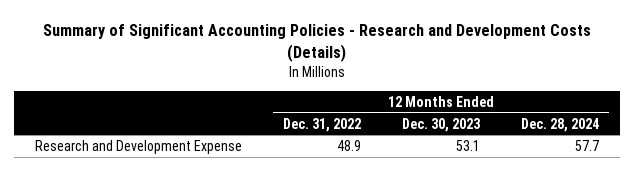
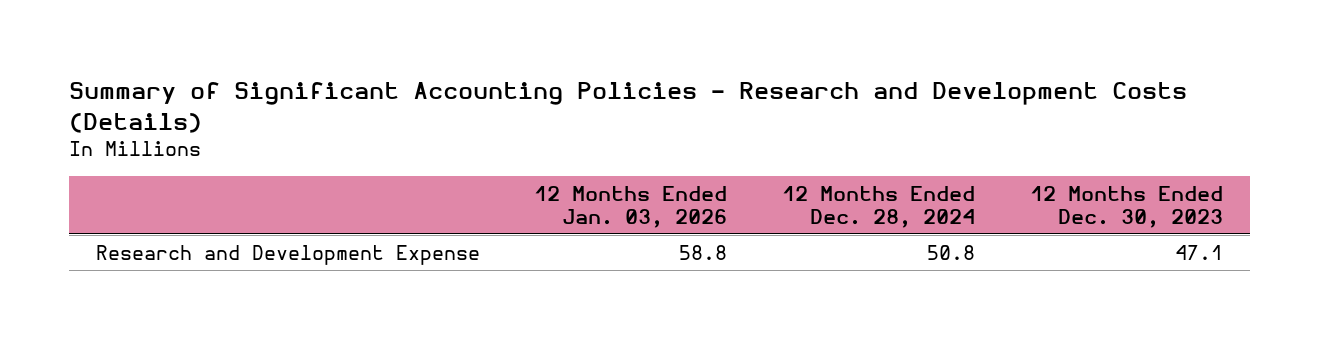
- | 12 Months Ended Dec. 31, 2022 | 12 Months Ended Dec. 30, 2023 | 12 Months Ended Dec. 28, 2024
+ | 12 Months Ended Jan. 03, 2026 | 12 Months Ended Dec. 28, 2024 | 12 Months Ended Dec. 30, 2023
- Research and Development Expense | 48.9 | 53.1 | 57.7
+ Research and Development Expense | 58.8 | 50.8 | 47.1

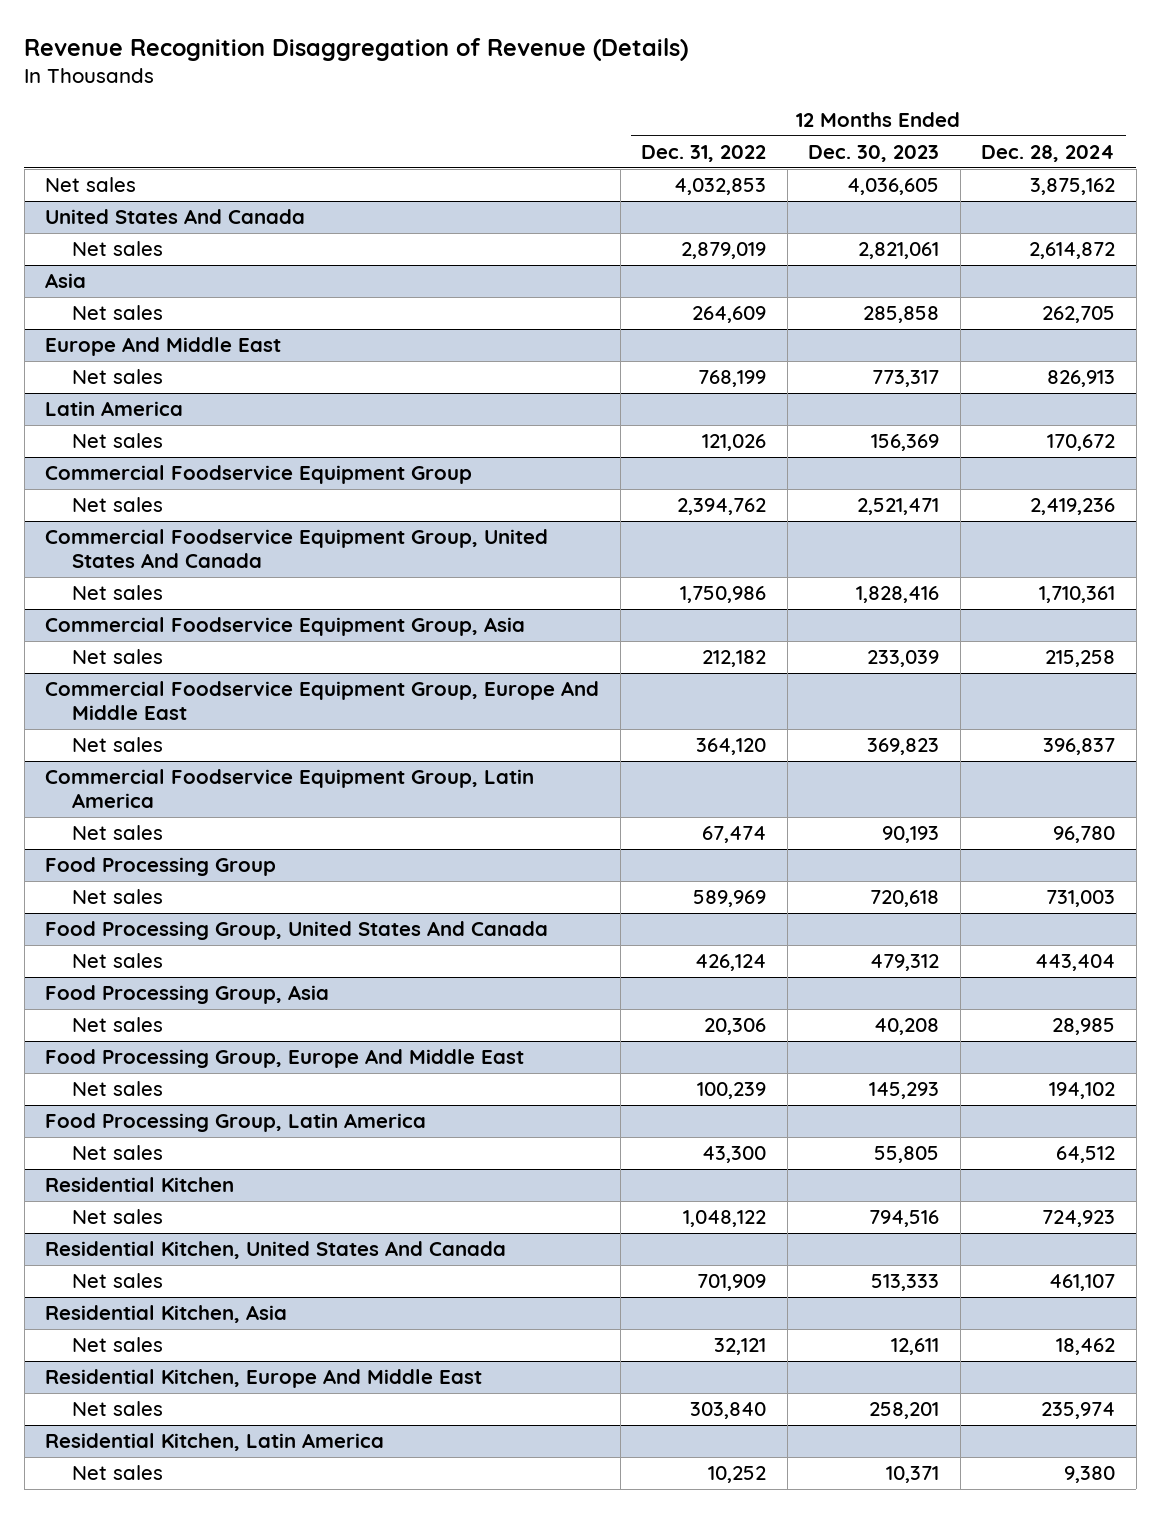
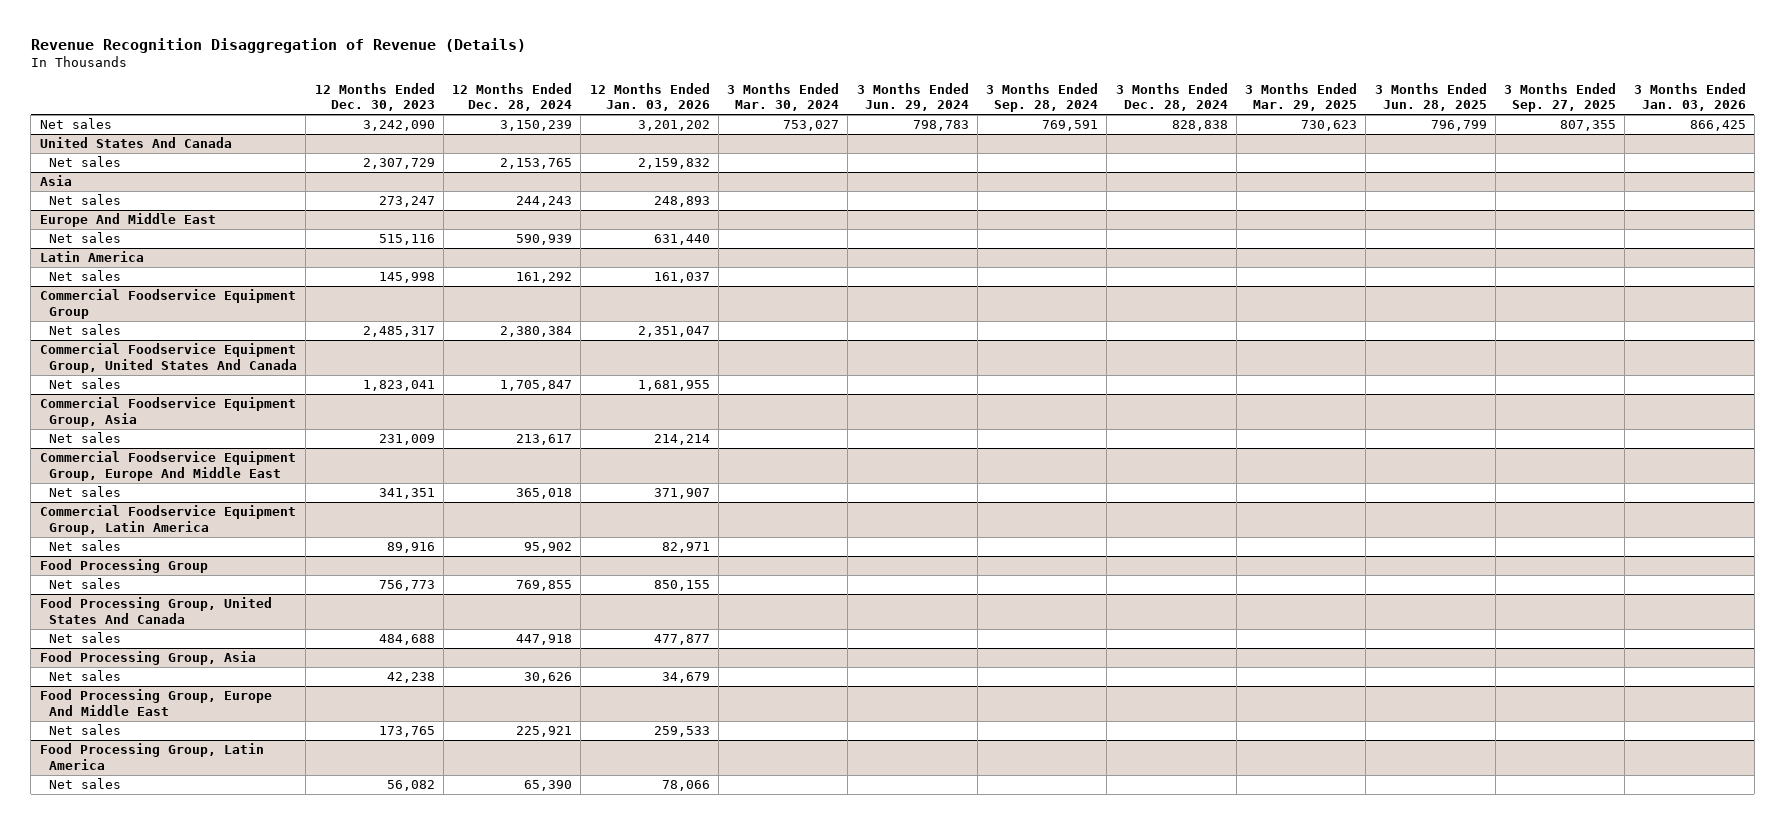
- | 12 Months Ended Dec. 31, 2022 | 12 Months Ended Dec. 30, 2023 | 12 Months Ended Dec. 28, 2024
+ | 12 Months Ended Dec. 30, 2023 | 12 Months Ended Dec. 28, 2024 | 12 Months Ended Jan. 03, 2026 | 3 Months Ended Mar. 30, 2024 | 3 Months Ended Jun. 29, 2024 | 3 Months Ended Sep. 28, 2024 | 3 Months Ended Dec. 28, 2024 | 3 Months Ended Mar. 29, 2025 | 3 Months Ended Jun. 28, 2025 | 3 Months Ended Sep. 27, 2025 | 3 Months Ended Jan. 03, 2026
- Net sales | 4,032,853 | 4,036,605 | 3,875,162
+ Net sales | 3,242,090 | 3,150,239 | 3,201,202 | 753,027 | 798,783 | 769,591 | 828,838 | 730,623 | 796,799 | 807,355 | 866,425
@ United States And Canada
- Net sales | 2,879,019 | 2,821,061 | 2,614,872
+ Net sales | 2,307,729 | 2,153,765 | 2,159,832 | | | | | | | |
@ Asia
- Net sales | 264,609 | 285,858 | 262,705
+ Net sales | 273,247 | 244,243 | 248,893 | | | | | | | |
@ Europe And Middle East
- Net sales | 768,199 | 773,317 | 826,913
+ Net sales | 515,116 | 590,939 | 631,440 | | | | | | | |
@ Latin America
- Net sales | 121,026 | 156,369 | 170,672
+ Net sales | 145,998 | 161,292 | 161,037 | | | | | | | |
@ Commercial Foodservice Equipment Group
- Net sales | 2,394,762 | 2,521,471 | 2,419,236
+ Net sales | 2,485,317 | 2,380,384 | 2,351,047 | | | | | | | |
@ Commercial Foodservice Equipment Group, United States And Canada
- Net sales | 1,750,986 | 1,828,416 | 1,710,361
+ Net sales | 1,823,041 | 1,705,847 | 1,681,955 | | | | | | | |
@ Commercial Foodservice Equipment Group, Asia
- Net sales | 212,182 | 233,039 | 215,258
+ Net sales | 231,009 | 213,617 | 214,214 | | | | | | | |
@ Commercial Foodservice Equipment Group, Europe And Middle East
- Net sales | 364,120 | 369,823 | 396,837
+ Net sales | 341,351 | 365,018 | 371,907 | | | | | | | |
@ Commercial Foodservice Equipment Group, Latin America
- Net sales | 67,474 | 90,193 | 96,780
+ Net sales | 89,916 | 95,902 | 82,971 | | | | | | | |
@ Food Processing Group
- Net sales | 589,969 | 720,618 | 731,003
+ Net sales | 756,773 | 769,855 | 850,155 | | | | | | | |
@ Food Processing Group, United States And Canada
- Net sales | 426,124 | 479,312 | 443,404
+ Net sales | 484,688 | 447,918 | 477,877 | | | | | | | |
@ Food Processing Group, Asia
- Net sales | 20,306 | 40,208 | 28,985
+ Net sales | 42,238 | 30,626 | 34,679 | | | | | | | |
@ Food Processing Group, Europe And Middle East
- Net sales | 100,239 | 145,293 | 194,102
+ Net sales | 173,765 | 225,921 | 259,533 | | | | | | | |
@ Food Processing Group, Latin America
- Net sales | 43,300 | 55,805 | 64,512
- Residential Kitchen
- Net sales | 1,048,122 | 794,516 | 724,923
- Residential Kitchen, United States And Canada
- Net sales | 701,909 | 513,333 | 461,107
- Residential Kitchen, Asia
- Net sales | 32,121 | 12,611 | 18,462
- Residential Kitchen, Europe And Middle East
- Net sales | 303,840 | 258,201 | 235,974
- Residential Kitchen, Latin America
- Net sales | 10,252 | 10,371 | 9,380
@ Food Processing Group, Latin America
+ Net sales | 56,082 | 65,390 | 78,066 | | | | | | | |

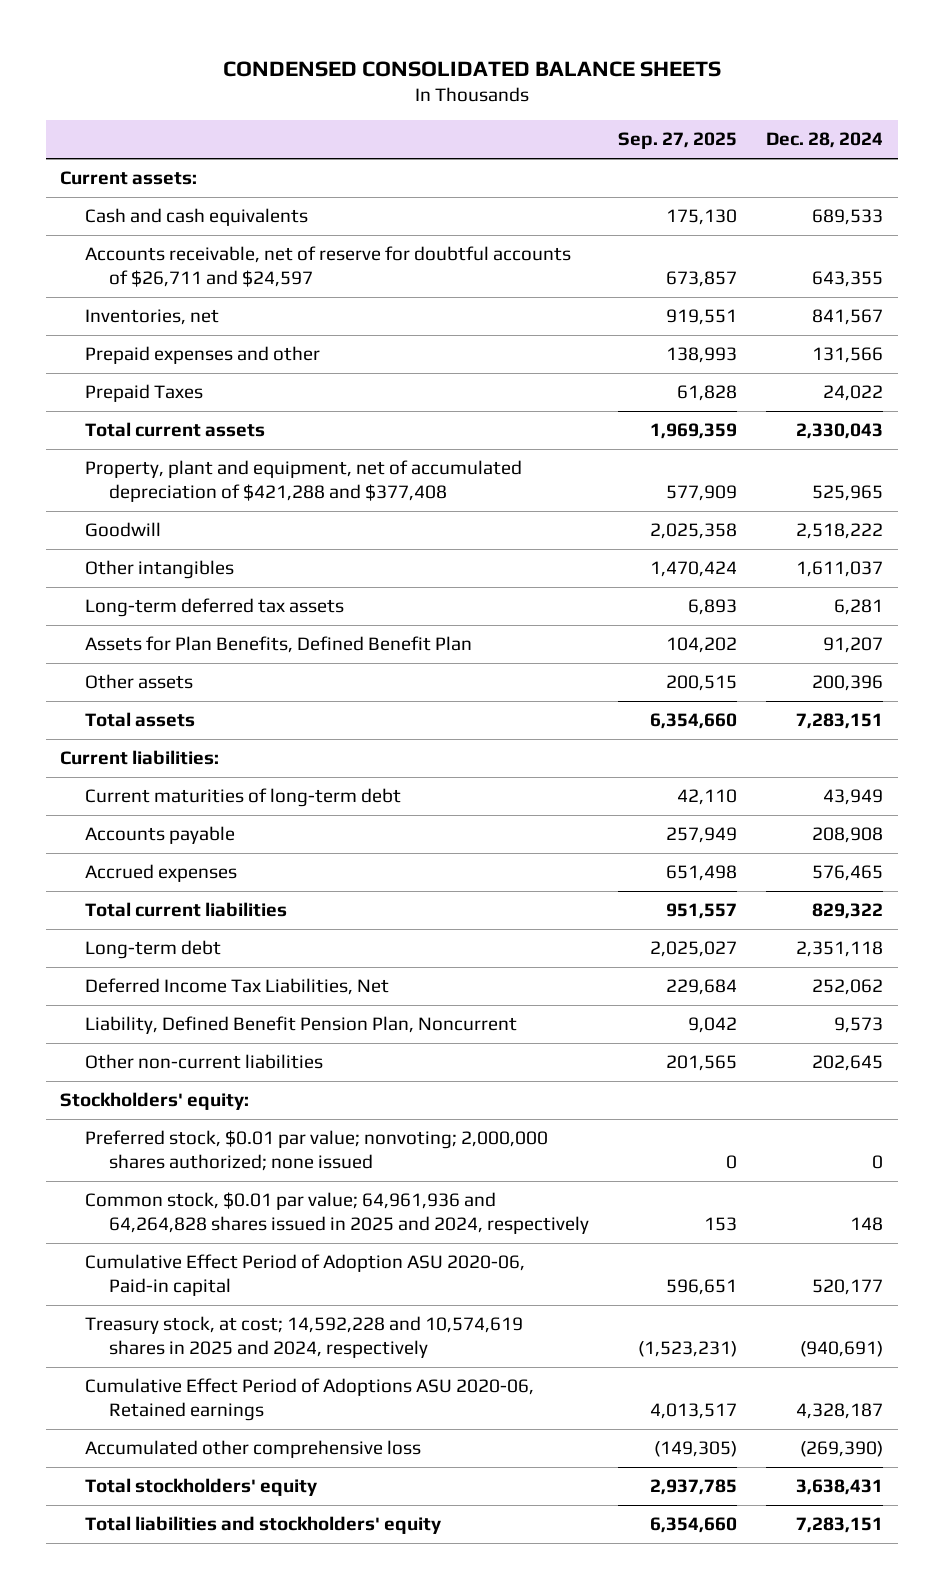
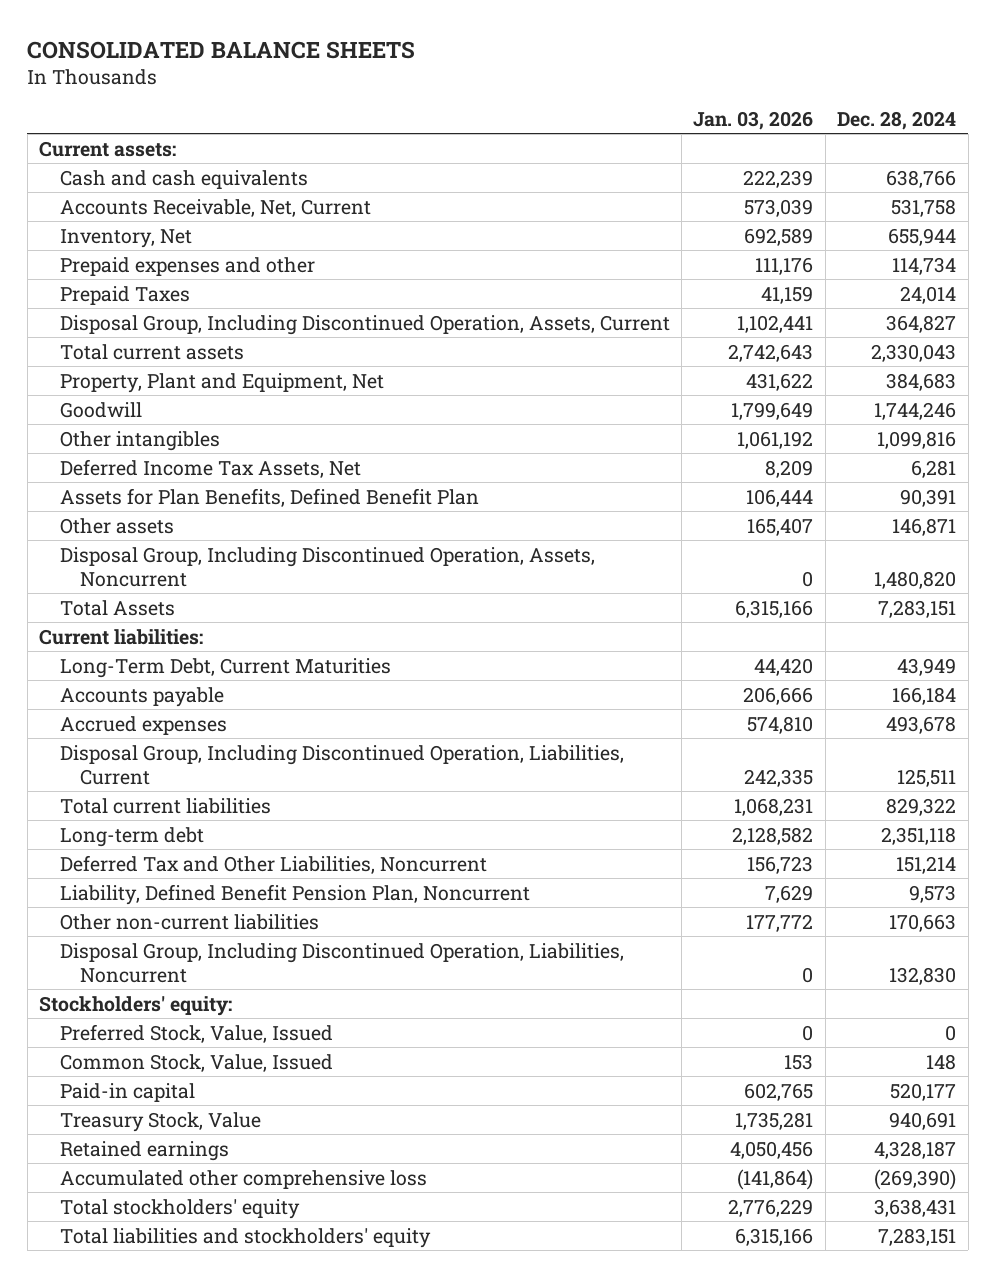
- CONDENSED CONSOLIDATED BALANCE SHEETS
+ CONSOLIDATED BALANCE SHEETS
- | Sep. 27, 2025 | Dec. 28, 2024
+ | Jan. 03, 2026 | Dec. 28, 2024
- Cash and cash equivalents | 175,130 | 689,533
- Accounts receivable, net of reserve for doubtful accounts of $26,711 and $24,597 | 673,857 | 643,355
- Inventories, net | 919,551 | 841,567
- Prepaid expenses and other | 138,993 | 131,566
- Prepaid Taxes | 61,828 | 24,022
+ Cash and cash equivalents | 222,239 | 638,766
+ Accounts Receivable, Net, Current | 573,039 | 531,758
+ Inventory, Net | 692,589 | 655,944
+ Prepaid expenses and other | 111,176 | 114,734
+ Prepaid Taxes | 41,159 | 24,014
+ Disposal Group, Including Discontinued Operation, Assets, Current | 1,102,441 | 364,827
- Property, plant and equipment, net of accumulated depreciation of $421,288 and $377,408 | 577,909 | 525,965
- Goodwill | 2,025,358 | 2,518,222
- Other intangibles | 1,470,424 | 1,611,037
- Long-term deferred tax assets | 6,893 | 6,281
- Assets for Plan Benefits, Defined Benefit Plan | 104,202 | 91,207
- Other assets | 200,515 | 200,396
- Total assets | 6,354,660 | 7,283,151
+ Property, Plant and Equipment, Net | 431,622 | 384,683
+ Goodwill | 1,799,649 | 1,744,246
+ Other intangibles | 1,061,192 | 1,099,816
+ Deferred Income Tax Assets, Net | 8,209 | 6,281
+ Assets for Plan Benefits, Defined Benefit Plan | 106,444 | 90,391
+ Other assets | 165,407 | 146,871
+ Disposal Group, Including Discontinued Operation, Assets, Noncurrent | 0 | 1,480,820
+ Total Assets | 6,315,166 | 7,283,151
- Current maturities of long-term debt | 42,110 | 43,949
- Accounts payable | 257,949 | 208,908
- Accrued expenses | 651,498 | 576,465
+ Long-Term Debt, Current Maturities | 44,420 | 43,949
+ Accounts payable | 206,666 | 166,184
+ Accrued expenses | 574,810 | 493,678
+ Disposal Group, Including Discontinued Operation, Liabilities, Current | 242,335 | 125,511
- Deferred Income Tax Liabilities, Net | 229,684 | 252,062
+ Deferred Tax and Other Liabilities, Noncurrent | 156,723 | 151,214
- Other non-current liabilities | 201,565 | 202,645
+ Other non-current liabilities | 177,772 | 170,663
+ Disposal Group, Including Discontinued Operation, Liabilities, Noncurrent | 0 | 132,830
- Preferred stock, $0.01 par value; nonvoting; 2,000,000 shares authorized; none issued | 0 | 0
- Common stock, $0.01 par value; 64,961,936 and 64,264,828 shares issued in 2025 and 2024, respectively | 153 | 148
- Cumulative Effect Period of Adoption ASU 2020-06, Paid-in capital | 596,651 | 520,177
- Treasury stock, at cost; 14,592,228 and 10,574,619 shares in 2025 and 2024, respectively | (1,523,231) | (940,691)
- Cumulative Effect Period of Adoptions ASU 2020-06, Retained earnings | 4,013,517 | 4,328,187
+ Preferred Stock, Value, Issued | 0 | 0
+ Common Stock, Value, Issued | 153 | 148
+ Paid-in capital | 602,765 | 520,177
+ Treasury Stock, Value | 1,735,281 | 940,691
+ Retained earnings | 4,050,456 | 4,328,187

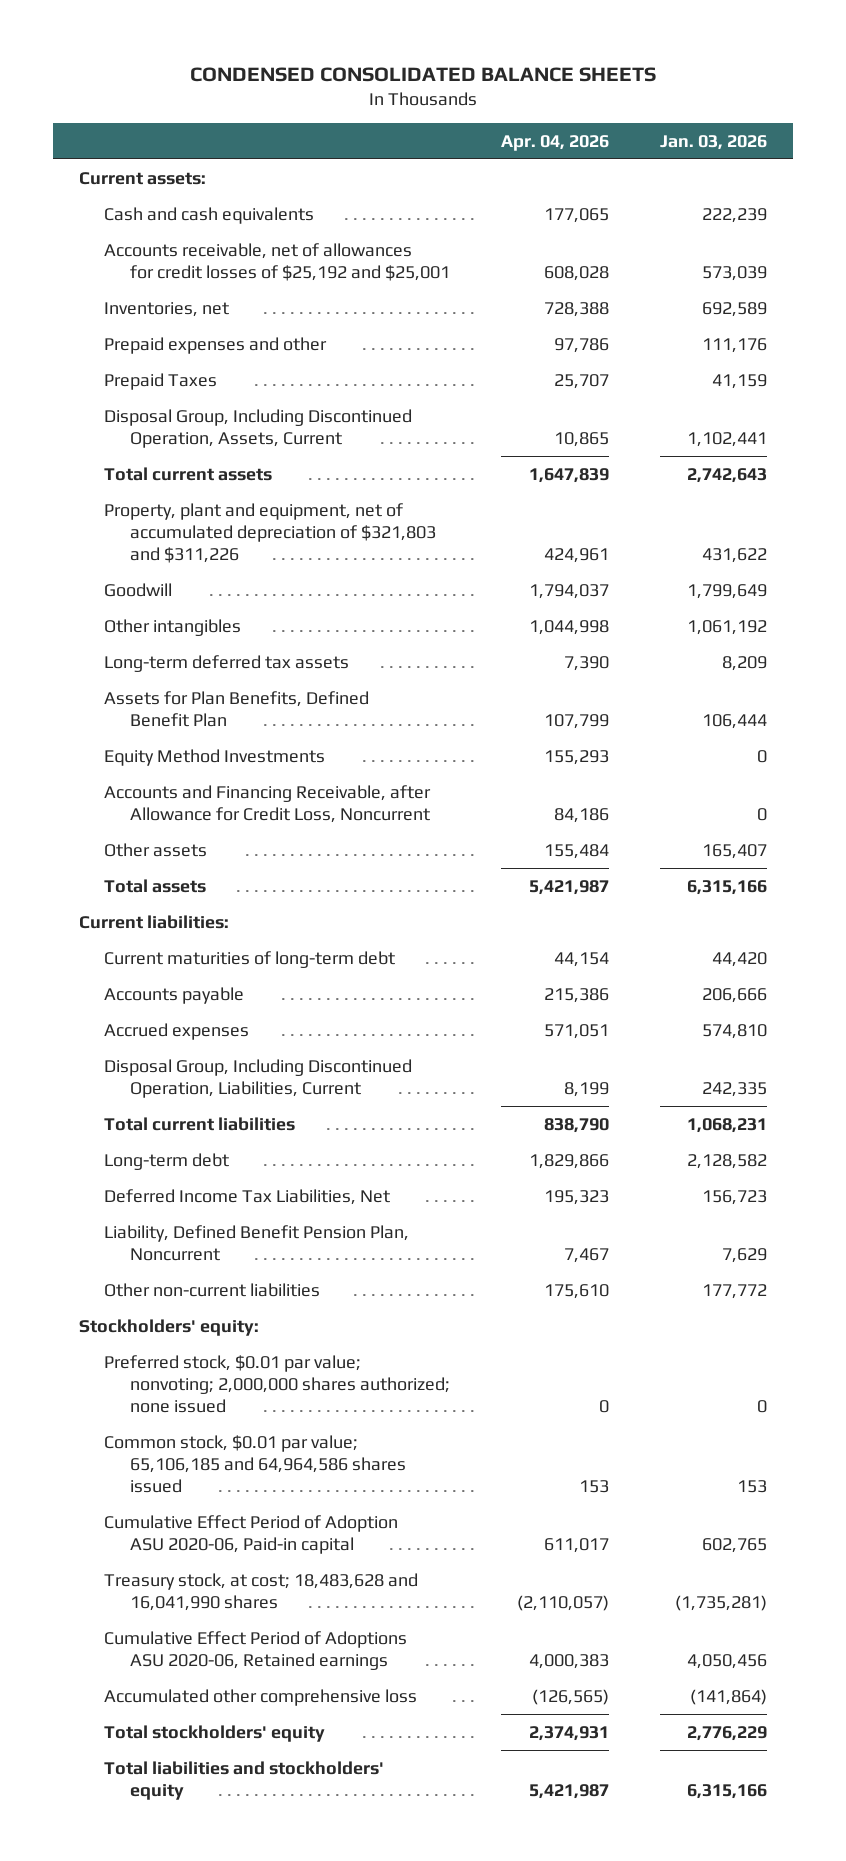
- CONSOLIDATED BALANCE SHEETS
+ CONDENSED CONSOLIDATED BALANCE SHEETS
- | Jan. 03, 2026 | Dec. 28, 2024
+ | Apr. 04, 2026 | Jan. 03, 2026
- Accounts Receivable, Net, Current | 573,039 | 531,758
- Inventory, Net | 692,589 | 655,944
+ Accounts receivable, net of allowances for credit losses of $25,192 and $25,001 | 608,028 | 573,039
+ Inventories, net | 728,388 | 692,589
- Property, Plant and Equipment, Net | 431,622 | 384,683
+ Property, plant and equipment, net of accumulated depreciation of $321,803 and $311,226 | 424,961 | 431,622
- Deferred Income Tax Assets, Net | 8,209 | 6,281
+ Long-term deferred tax assets | 7,390 | 8,209
+ Equity Method Investments | 155,293 | 0
+ Accounts and Financing Receivable, after Allowance for Credit Loss, Noncurrent | 84,186 | 0
- Disposal Group, Including Discontinued Operation, Assets, Noncurrent | 0 | 1,480,820
- Total Assets | 6,315,166 | 7,283,151
+ Total assets | 5,421,987 | 6,315,166
- Long-Term Debt, Current Maturities | 44,420 | 43,949
+ Current maturities of long-term debt | 44,154 | 44,420
- Deferred Tax and Other Liabilities, Noncurrent | 156,723 | 151,214
+ Deferred Income Tax Liabilities, Net | 195,323 | 156,723
- Disposal Group, Including Discontinued Operation, Liabilities, Noncurrent | 0 | 132,830
- Preferred Stock, Value, Issued | 0 | 0
- Common Stock, Value, Issued | 153 | 148
- Paid-in capital | 602,765 | 520,177
- Treasury Stock, Value | 1,735,281 | 940,691
- Retained earnings | 4,050,456 | 4,328,187
+ Preferred stock, $0.01 par value; nonvoting; 2,000,000 shares authorized; none issued | 0 | 0
+ Common stock, $0.01 par value; 65,106,185 and 64,964,586 shares issued | 153 | 153
+ Cumulative Effect Period of Adoption ASU 2020-06, Paid-in capital | 611,017 | 602,765
+ Treasury stock, at cost; 18,483,628 and 16,041,990 shares | (2,110,057) | (1,735,281)
+ Cumulative Effect Period of Adoptions ASU 2020-06, Retained earnings | 4,000,383 | 4,050,456

